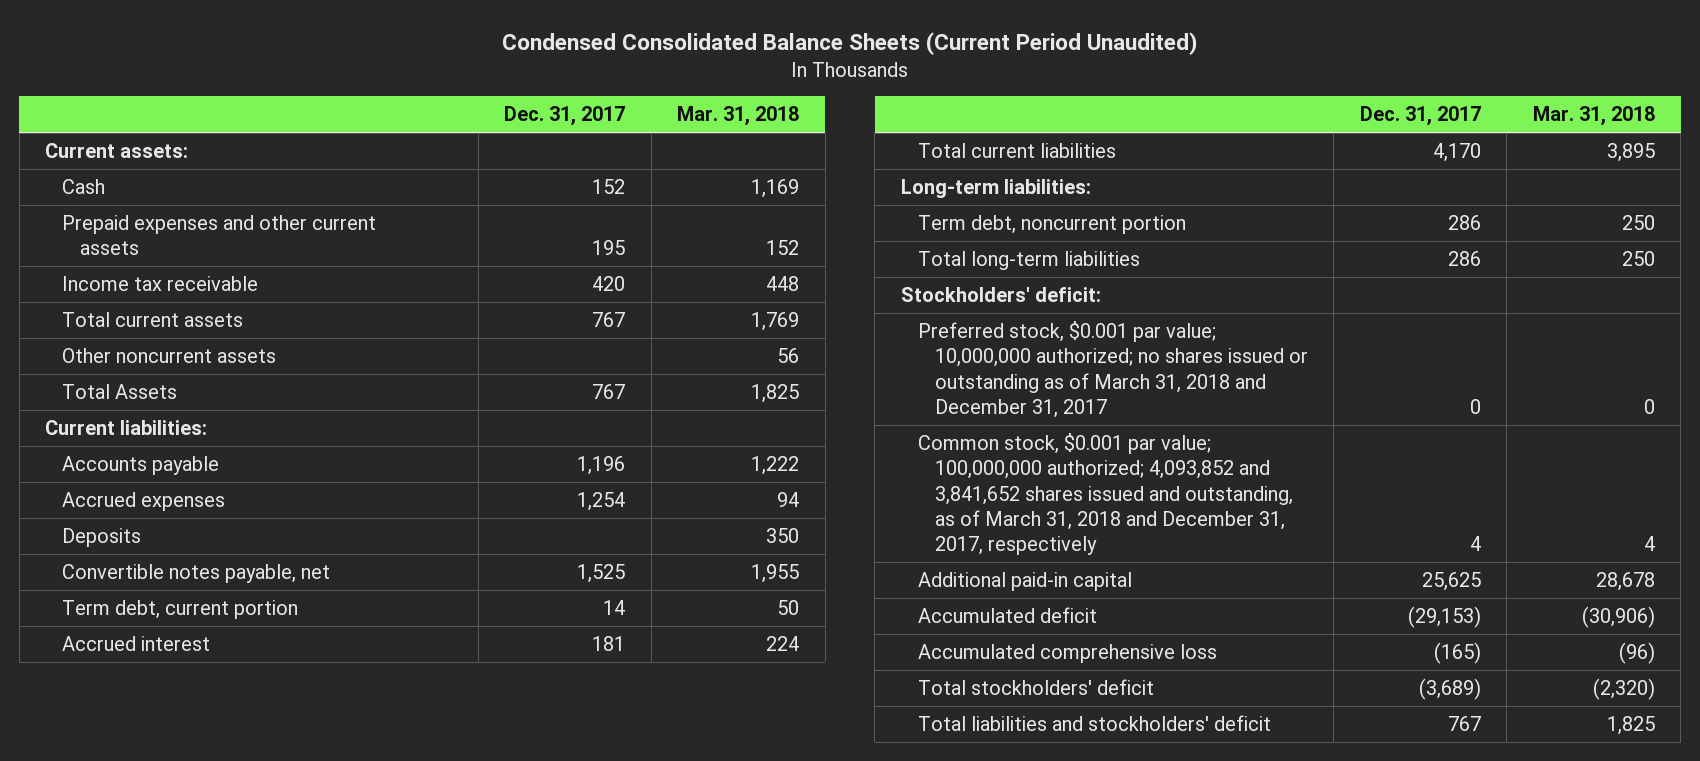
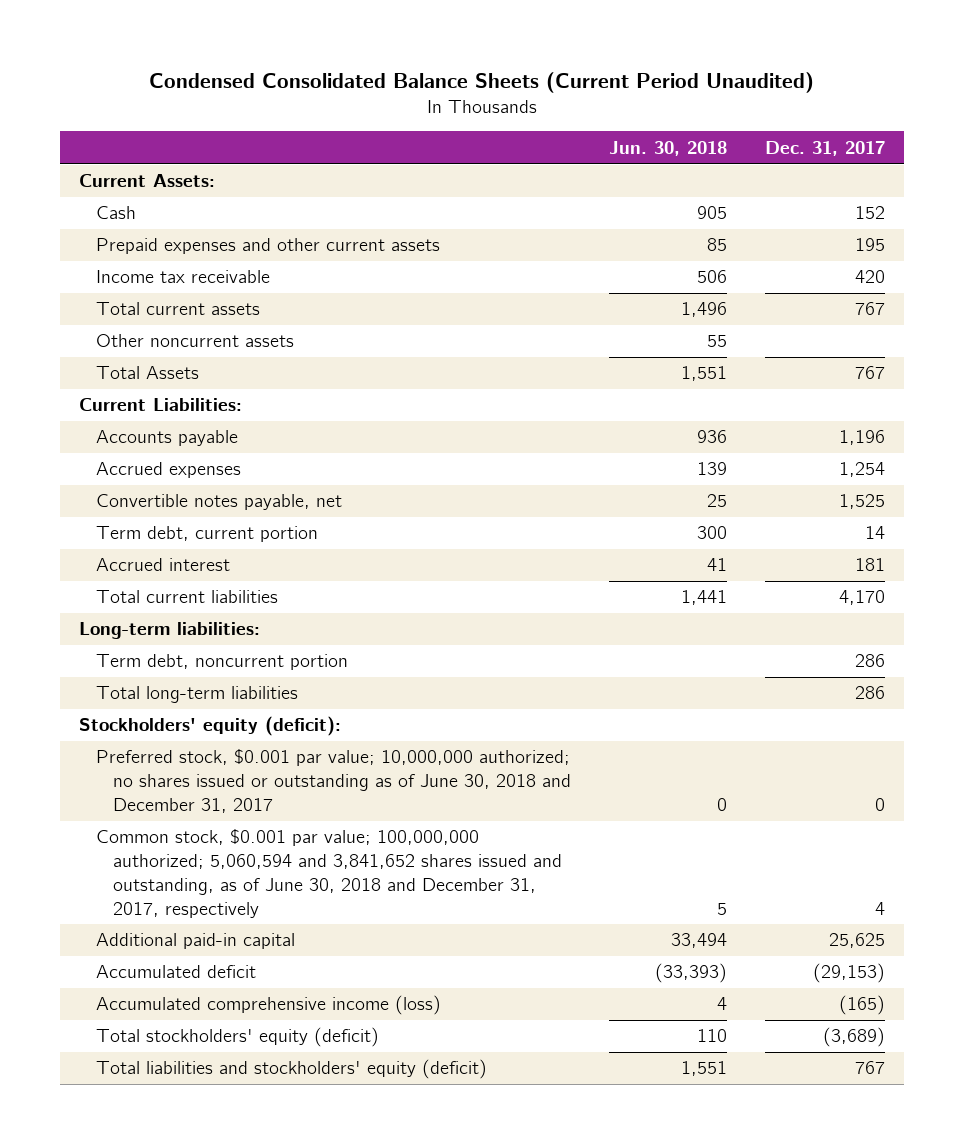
- | Dec. 31, 2017 | Mar. 31, 2018
+ | Jun. 30, 2018 | Dec. 31, 2017
- Current assets:
+ Current Assets:
- Current liabilities:
+ Current Liabilities:
- Deposits | | 350
- Stockholders' deficit:
- Preferred stock, $0.001 par value; 10,000,000 authorized; no shares issued or outstanding as of March 31, 2018 and December 31, 2017 | 0 | 0
- Common stock, $0.001 par value; 100,000,000 authorized; 4,093,852 and 3,841,652 shares issued and outstanding, as of March 31, 2018 and December 31, 2017, respectively | 4 | 4
+ Stockholders' equity (deficit):
+ Preferred stock, $0.001 par value; 10,000,000 authorized; no shares issued or outstanding as of June 30, 2018 and December 31, 2017 | 0 | 0
+ Common stock, $0.001 par value; 100,000,000 authorized; 5,060,594 and 3,841,652 shares issued and outstanding, as of June 30, 2018 and December 31, 2017, respectively | 5 | 4
- Accumulated comprehensive loss | (165) | (96)
- Total stockholders' deficit | (3,689) | (2,320)
- Total liabilities and stockholders' deficit | 767 | 1,825
+ Accumulated comprehensive income (loss) | 4 | (165)
+ Total stockholders' equity (deficit) | 110 | (3,689)
+ Total liabilities and stockholders' equity (deficit) | 1,551 | 767

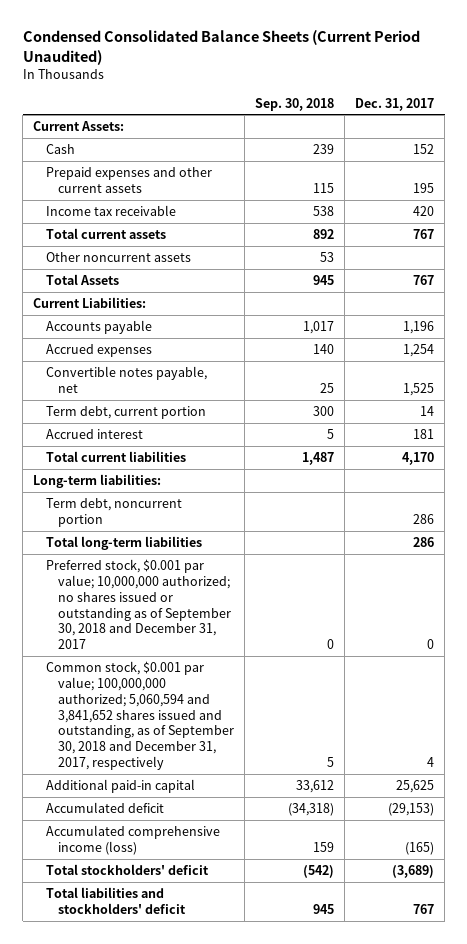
- | Jun. 30, 2018 | Dec. 31, 2017
+ | Sep. 30, 2018 | Dec. 31, 2017
- Stockholders' equity (deficit):
- Preferred stock, $0.001 par value; 10,000,000 authorized; no shares issued or outstanding as of June 30, 2018 and December 31, 2017 | 0 | 0
- Common stock, $0.001 par value; 100,000,000 authorized; 5,060,594 and 3,841,652 shares issued and outstanding, as of June 30, 2018 and December 31, 2017, respectively | 5 | 4
+ Preferred stock, $0.001 par value; 10,000,000 authorized; no shares issued or outstanding as of September 30, 2018 and December 31, 2017 | 0 | 0
+ Common stock, $0.001 par value; 100,000,000 authorized; 5,060,594 and 3,841,652 shares issued and outstanding, as of September 30, 2018 and December 31, 2017, respectively | 5 | 4
- Total stockholders' equity (deficit) | 110 | (3,689)
- Total liabilities and stockholders' equity (deficit) | 1,551 | 767
+ Total stockholders' deficit | (542) | (3,689)
+ Total liabilities and stockholders' deficit | 945 | 767

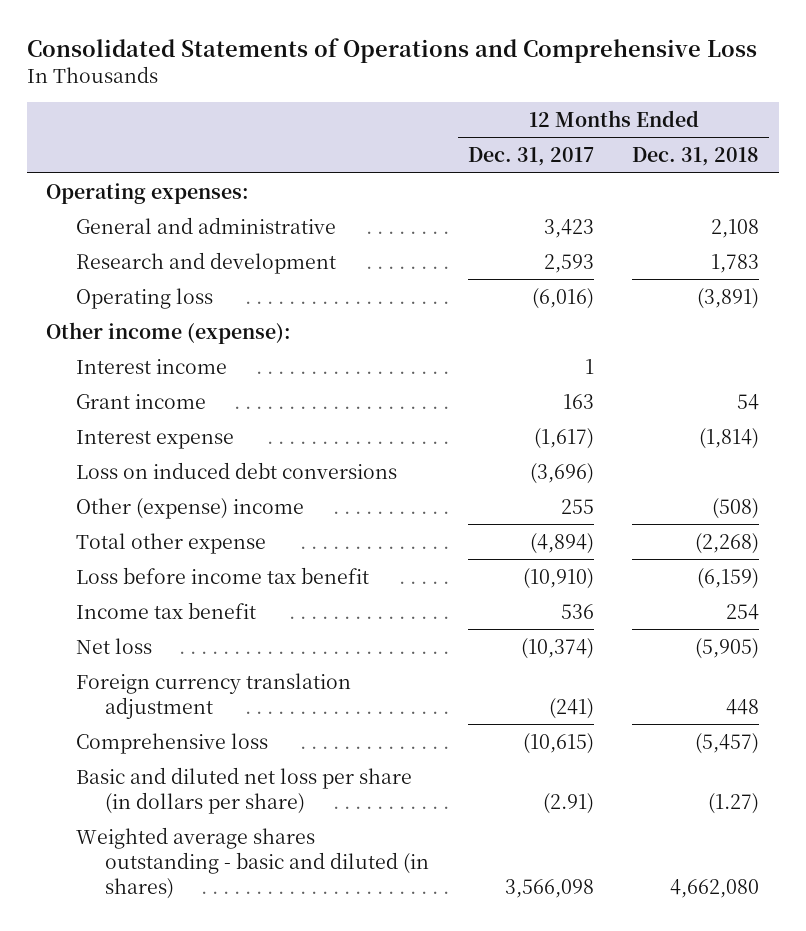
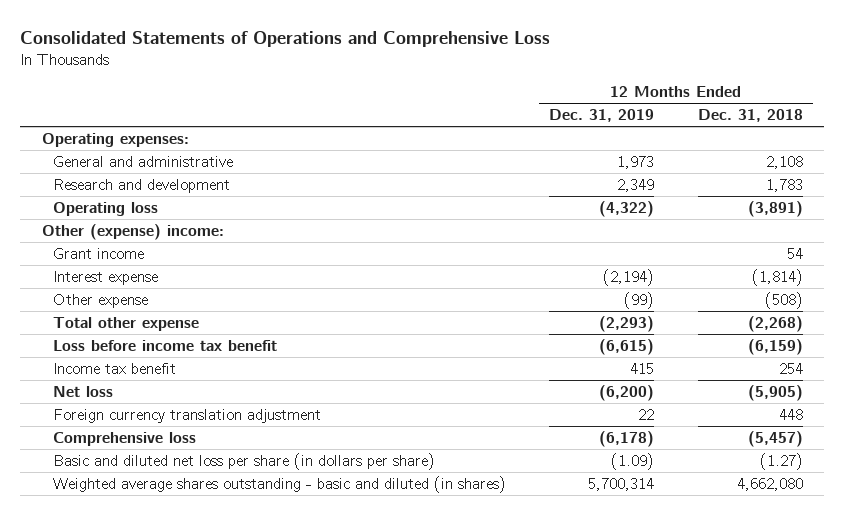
- | 12 Months Ended Dec. 31, 2017 | 12 Months Ended Dec. 31, 2018
+ | 12 Months Ended Dec. 31, 2019 | 12 Months Ended Dec. 31, 2018
- Other income (expense):
- Interest income | 1 |
+ Other (expense) income:
- Loss on induced debt conversions | (3,696) |
- Other (expense) income | 255 | (508)
+ Other expense | (99) | (508)

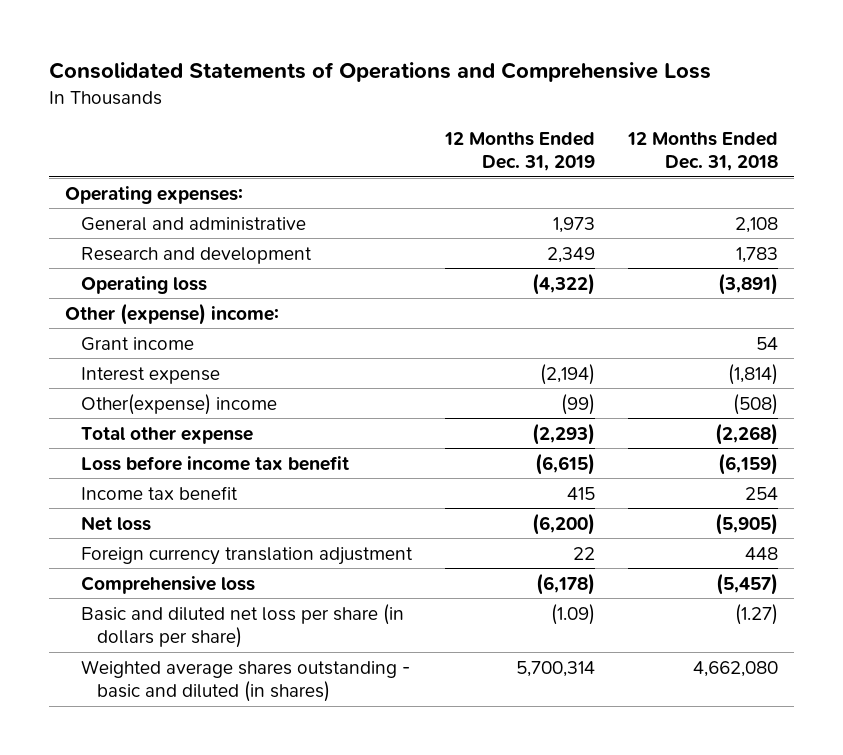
- Other expense | (99) | (508)
+ Other(expense) income | (99) | (508)

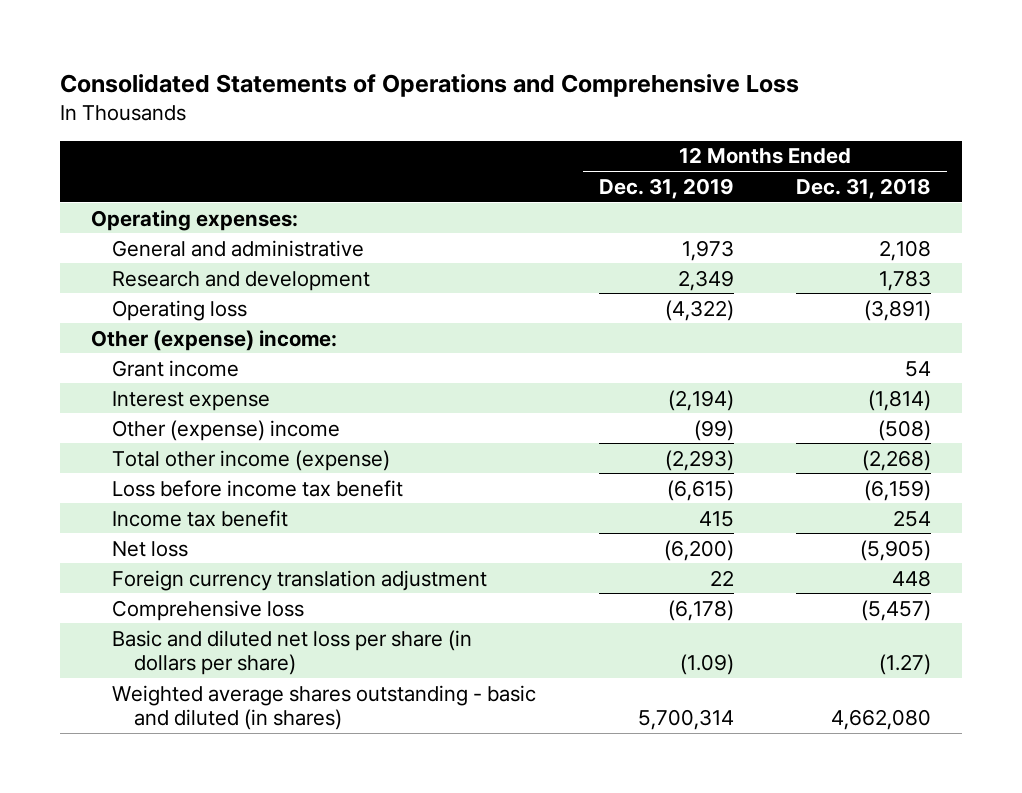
- Other(expense) income | (99) | (508)
- Total other expense | (2,293) | (2,268)
+ Other (expense) income | (99) | (508)
+ Total other income (expense) | (2,293) | (2,268)

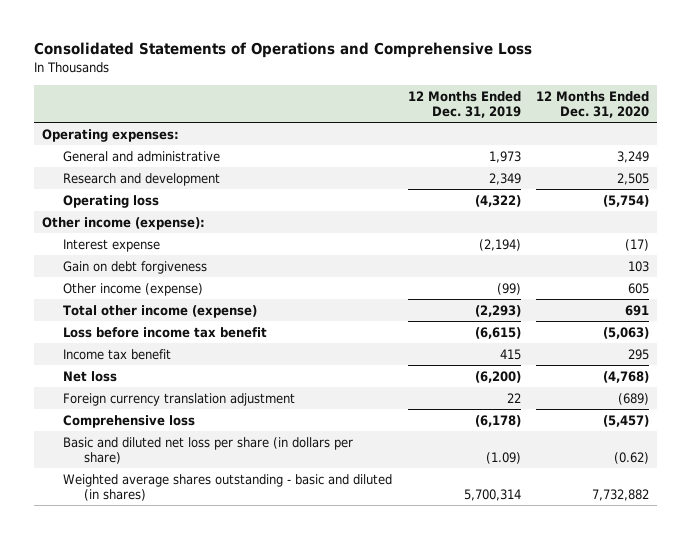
- | 12 Months Ended Dec. 31, 2019 | 12 Months Ended Dec. 31, 2018
+ | 12 Months Ended Dec. 31, 2019 | 12 Months Ended Dec. 31, 2020
- Other (expense) income:
- Grant income | | 54
+ Other income (expense):
- Other (expense) income | (99) | (508)
+ Gain on debt forgiveness | | 103
+ Other income (expense) | (99) | 605

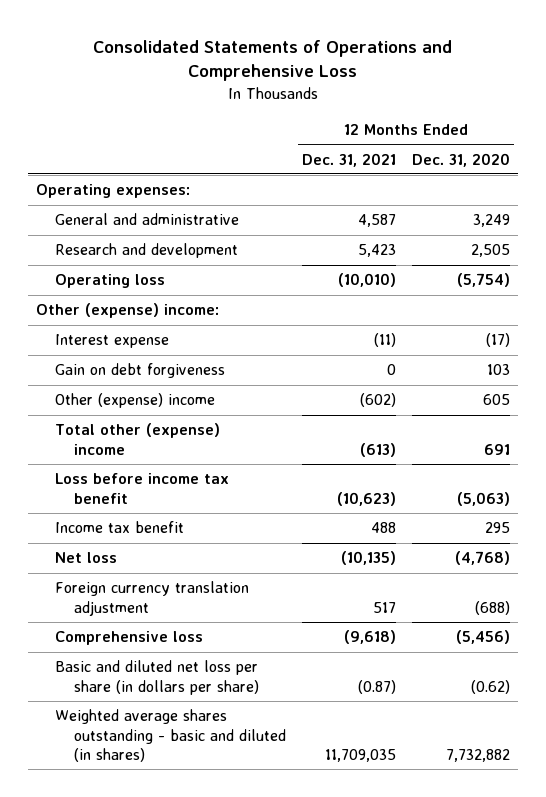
- | 12 Months Ended Dec. 31, 2019 | 12 Months Ended Dec. 31, 2020
+ | 12 Months Ended Dec. 31, 2021 | 12 Months Ended Dec. 31, 2020
- Other income (expense):
+ Other (expense) income:
- Other income (expense) | (99) | 605
- Total other income (expense) | (2,293) | 691
+ Other (expense) income | (602) | 605
+ Total other (expense) income | (613) | 691
- Foreign currency translation adjustment | 22 | (689)
- Comprehensive loss | (6,178) | (5,457)
+ Foreign currency translation adjustment | 517 | (688)
+ Comprehensive loss | (9,618) | (5,456)

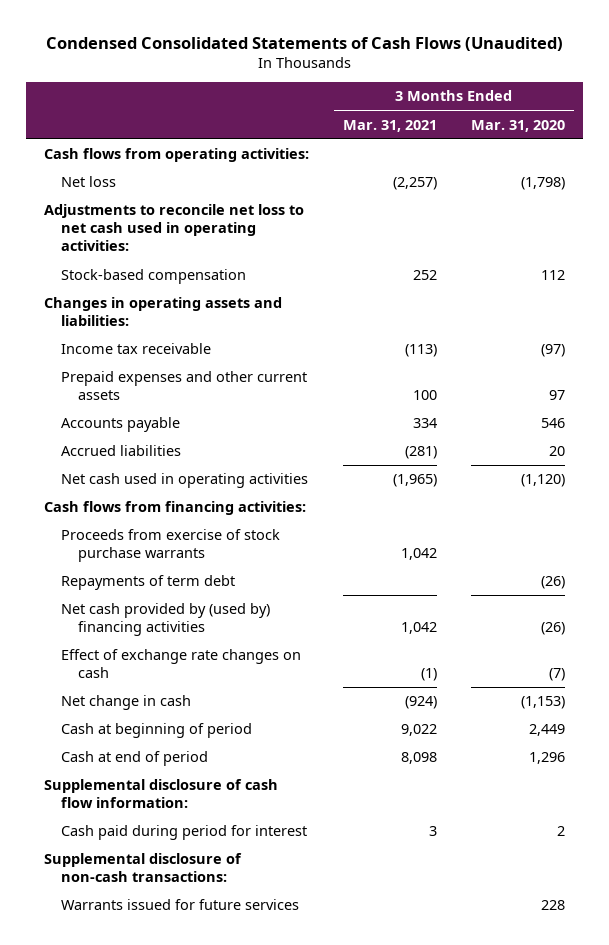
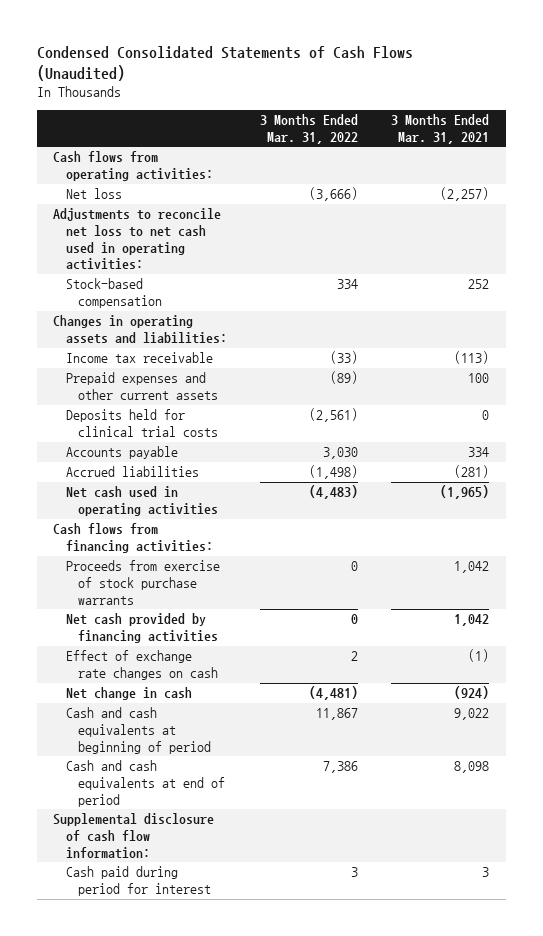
- | 3 Months Ended Mar. 31, 2021 | 3 Months Ended Mar. 31, 2020
+ | 3 Months Ended Mar. 31, 2022 | 3 Months Ended Mar. 31, 2021
+ Deposits held for clinical trial costs | (2,561) | 0
- Repayments of term debt | | (26)
- Net cash provided by (used by) financing activities | 1,042 | (26)
+ Net cash provided by financing activities | 0 | 1,042
- Cash at beginning of period | 9,022 | 2,449
- Cash at end of period | 8,098 | 1,296
+ Cash and cash equivalents at beginning of period | 11,867 | 9,022
+ Cash and cash equivalents at end of period | 7,386 | 8,098
- Supplemental disclosure of non-cash transactions:
- Warrants issued for future services | | 228

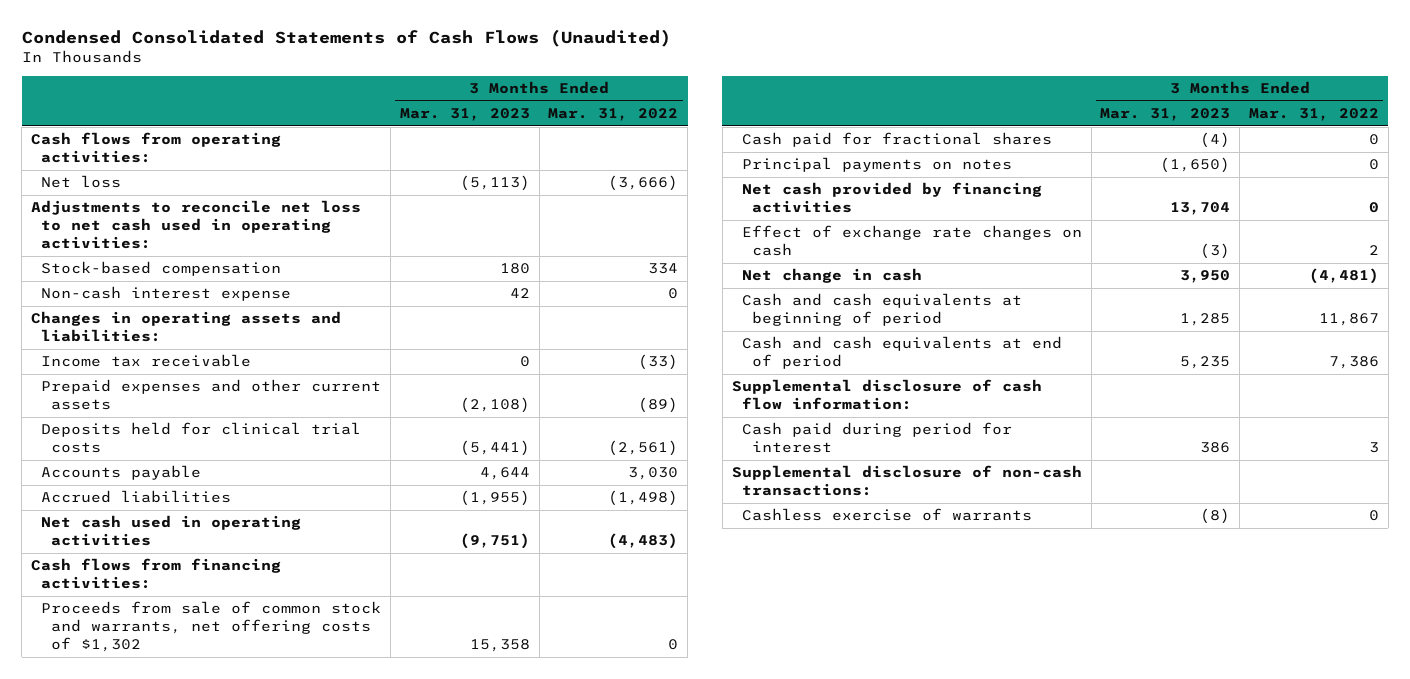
- | 3 Months Ended Mar. 31, 2022 | 3 Months Ended Mar. 31, 2021
+ | 3 Months Ended Mar. 31, 2023 | 3 Months Ended Mar. 31, 2022
+ Non-cash interest expense | 42 | 0
- Proceeds from exercise of stock purchase warrants | 0 | 1,042
+ Proceeds from sale of common stock and warrants, net offering costs of $1,302 | 15,358 | 0
+ Cash paid for fractional shares | (4) | 0
+ Principal payments on notes | (1,650) | 0
+ Supplemental disclosure of non-cash transactions:
+ Cashless exercise of warrants | (8) | 0

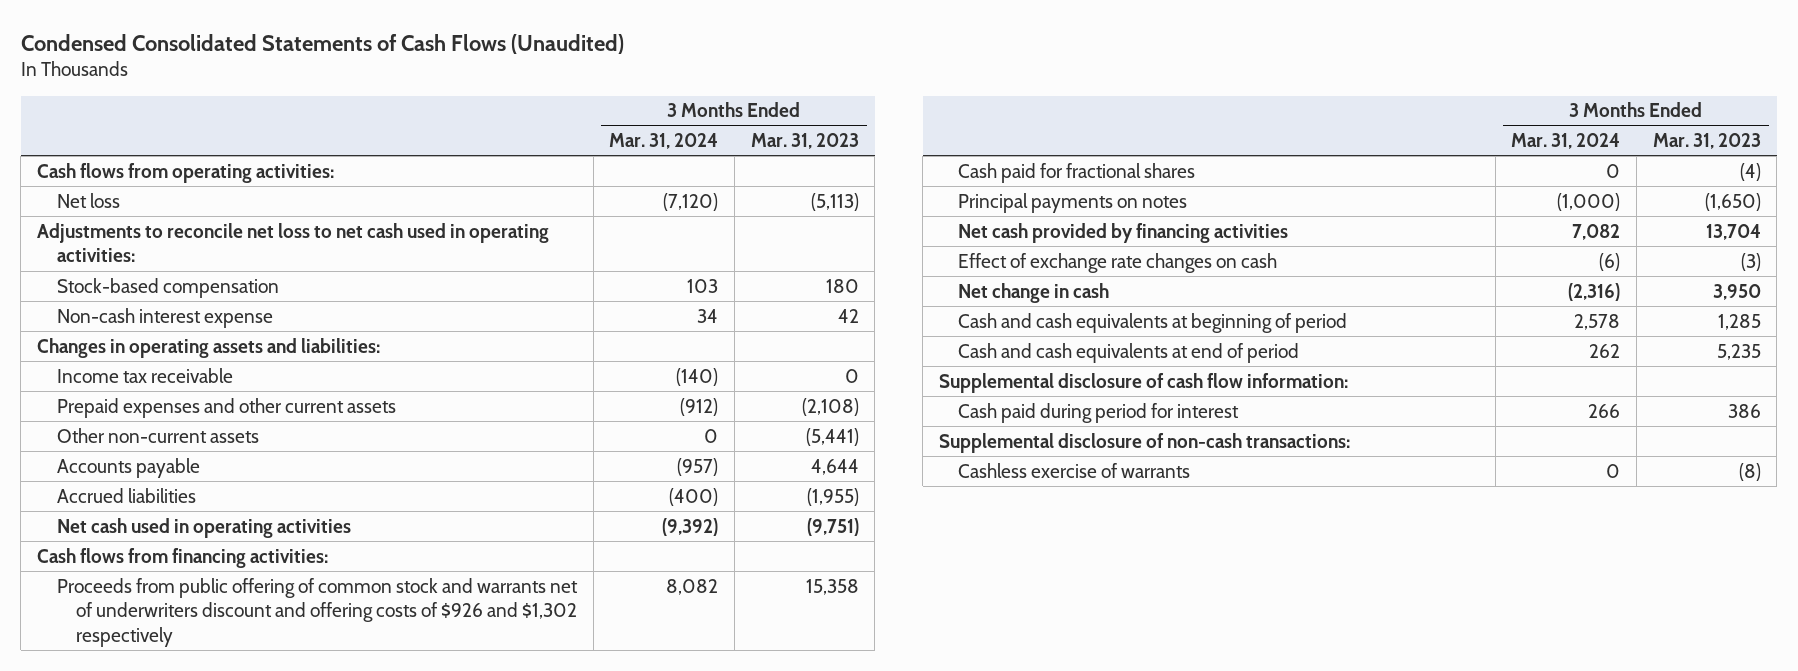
- | 3 Months Ended Mar. 31, 2023 | 3 Months Ended Mar. 31, 2022
+ | 3 Months Ended Mar. 31, 2024 | 3 Months Ended Mar. 31, 2023
- Deposits held for clinical trial costs | (5,441) | (2,561)
+ Other non-current assets | 0 | (5,441)
- Proceeds from sale of common stock and warrants, net offering costs of $1,302 | 15,358 | 0
+ Proceeds from public offering of common stock and warrants net of underwriters discount and offering costs of $926 and $1,302 respectively | 8,082 | 15,358

